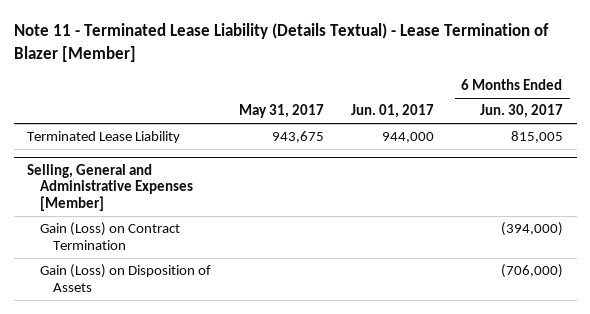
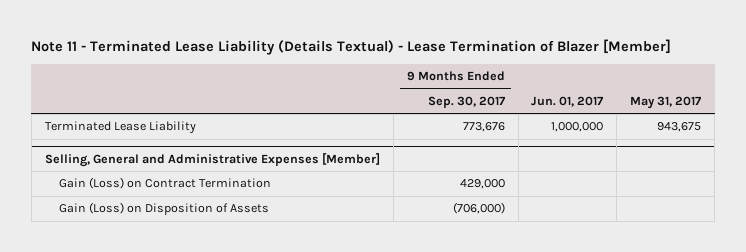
- | May 31, 2017 | Jun. 01, 2017 | 6 Months Ended Jun. 30, 2017
+ | 9 Months Ended Sep. 30, 2017 | Jun. 01, 2017 | May 31, 2017
- Terminated Lease Liability | 943,675 | 944,000 | 815,005
+ Terminated Lease Liability | 773,676 | 1,000,000 | 943,675

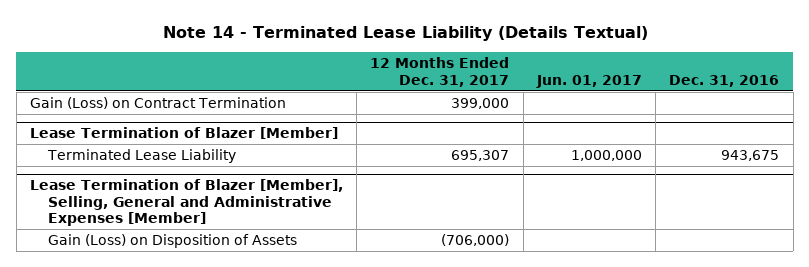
- Note 11 - Terminated Lease Liability (Details Textual) - Lease Termination of Blazer [Member]
+ Note 14 - Terminated Lease Liability (Details Textual)
- | 9 Months Ended Sep. 30, 2017 | Jun. 01, 2017 | May 31, 2017
+ | 12 Months Ended Dec. 31, 2017 | Jun. 01, 2017 | Dec. 31, 2016
- Terminated Lease Liability | 773,676 | 1,000,000 | 943,675
- Selling, General and Administrative Expenses [Member]
- Gain (Loss) on Contract Termination | 429,000 | |
- Gain (Loss) on Disposition of Assets | (706,000) | |
+ Gain (Loss) on Contract Termination | 399,000 | |
+ Lease Termination of Blazer [Member]
+ Terminated Lease Liability | 695,307 | 1,000,000 | 943,675
+ Lease Termination of Blazer [Member], Selling, General and Administrative Expenses [Member]
+ Gain (Loss) on Disposition of Assets | (706,000) | |

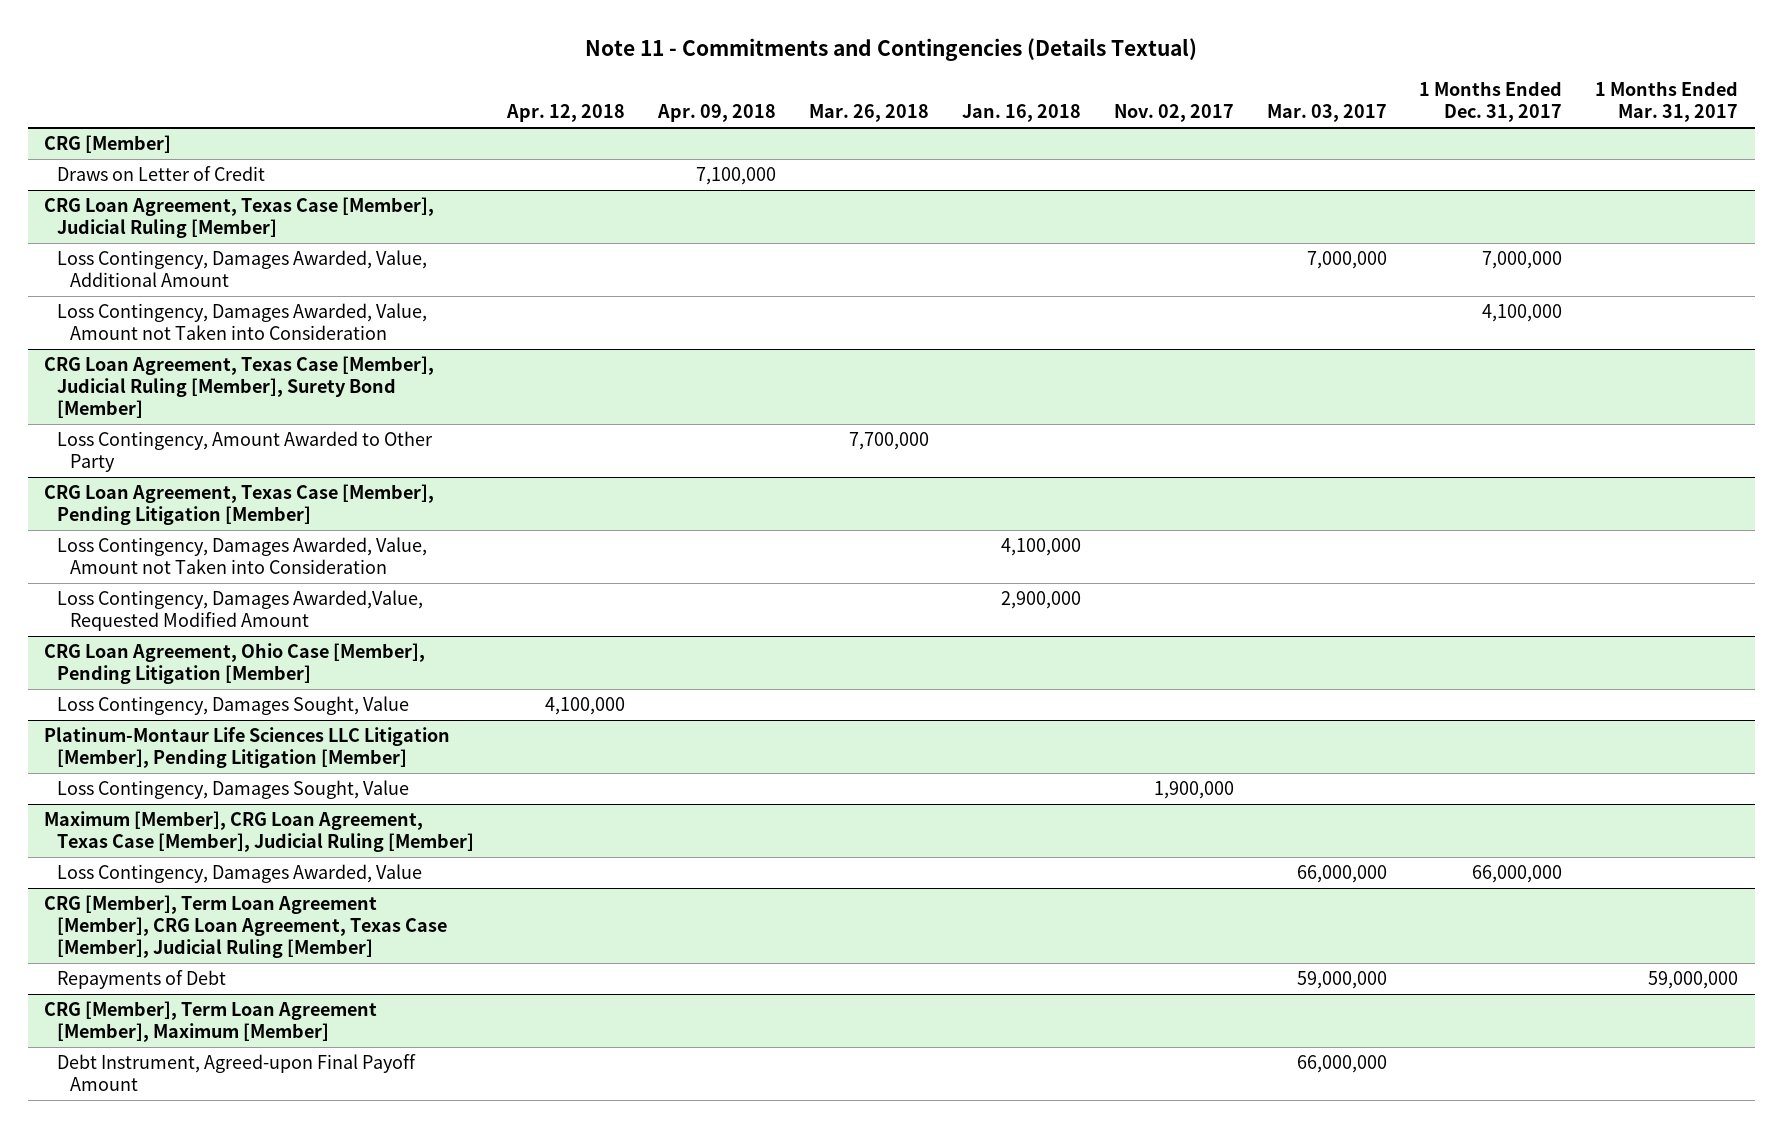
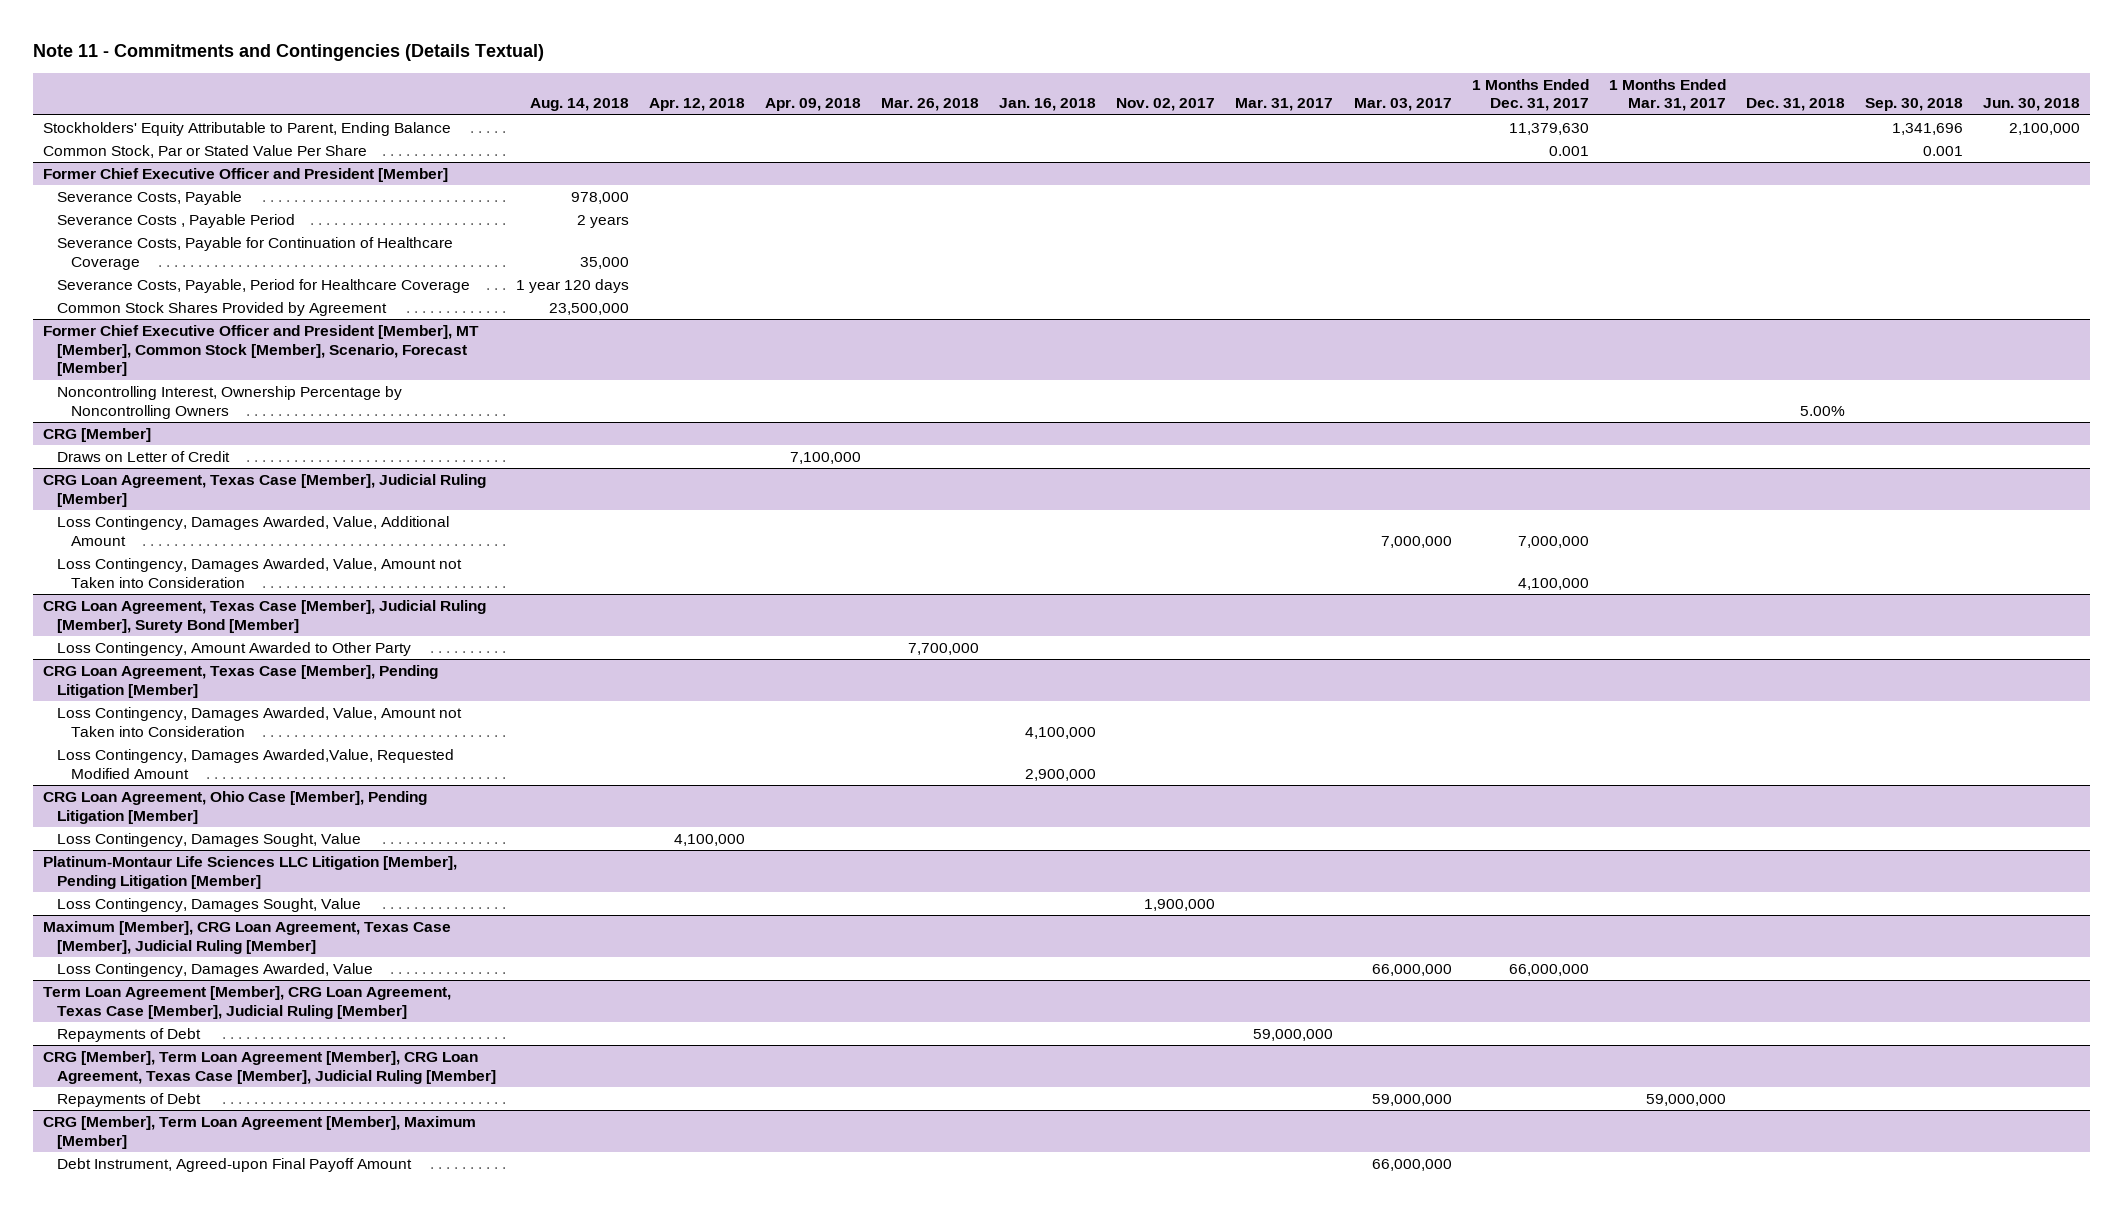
- | Apr. 12, 2018 | Apr. 09, 2018 | Mar. 26, 2018 | Jan. 16, 2018 | Nov. 02, 2017 | Mar. 03, 2017 | 1 Months Ended Dec. 31, 2017 | 1 Months Ended Mar. 31, 2017
+ | Aug. 14, 2018 | Apr. 12, 2018 | Apr. 09, 2018 | Mar. 26, 2018 | Jan. 16, 2018 | Nov. 02, 2017 | Mar. 31, 2017 | Mar. 03, 2017 | 1 Months Ended Dec. 31, 2017 | 1 Months Ended Mar. 31, 2017 | Dec. 31, 2018 | Sep. 30, 2018 | Jun. 30, 2018
+ Stockholders' Equity Attributable to Parent, Ending Balance | | | | | | | | | 11,379,630 | | | 1,341,696 | 2,100,000
+ Common Stock, Par or Stated Value Per Share | | | | | | | | | 0.001 | | | 0.001 |
+ Former Chief Executive Officer and President [Member]
+ Severance Costs, Payable | 978,000 | | | | | | | | | | | |
+ Severance Costs , Payable Period | 2 years | | | | | | | | | | | |
+ Severance Costs, Payable for Continuation of Healthcare Coverage | 35,000 | | | | | | | | | | | |
+ Severance Costs, Payable, Period for Healthcare Coverage | 1 year 120 days | | | | | | | | | | | |
+ Common Stock Shares Provided by Agreement | 23,500,000 | | | | | | | | | | | |
+ Former Chief Executive Officer and President [Member], MT [Member], Common Stock [Member], Scenario, Forecast [Member]
+ Noncontrolling Interest, Ownership Percentage by Noncontrolling Owners | | | | | | | | | | | 5.00% | |
+ Term Loan Agreement [Member], CRG Loan Agreement, Texas Case [Member], Judicial Ruling [Member]
+ Repayments of Debt | | | | | | | 59,000,000 | | | | | |

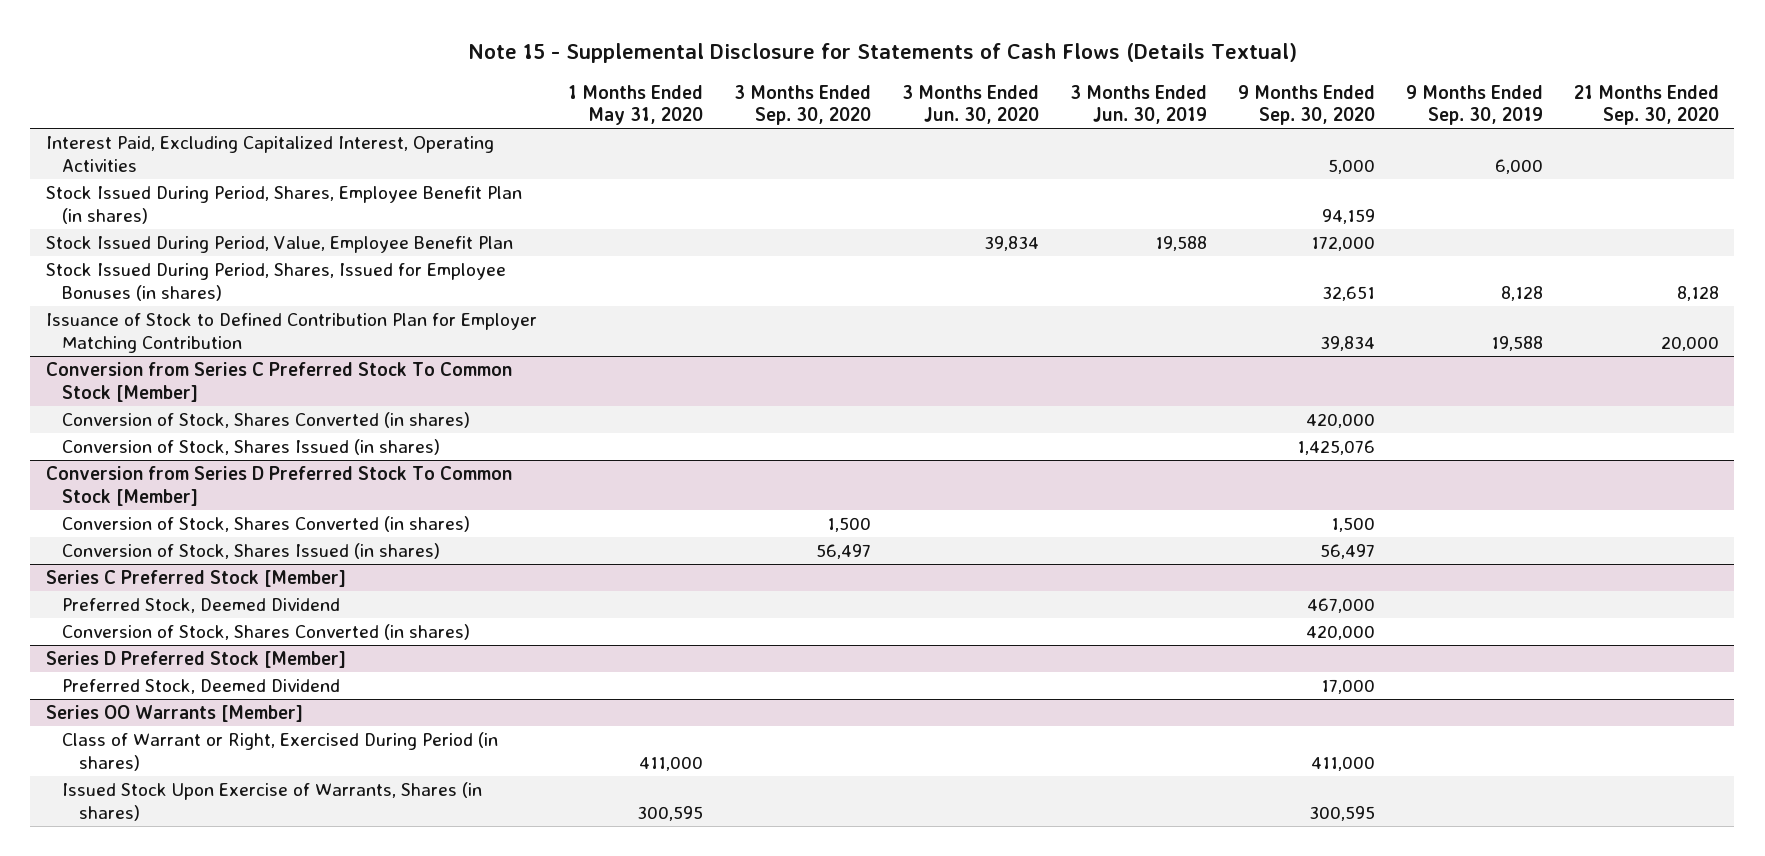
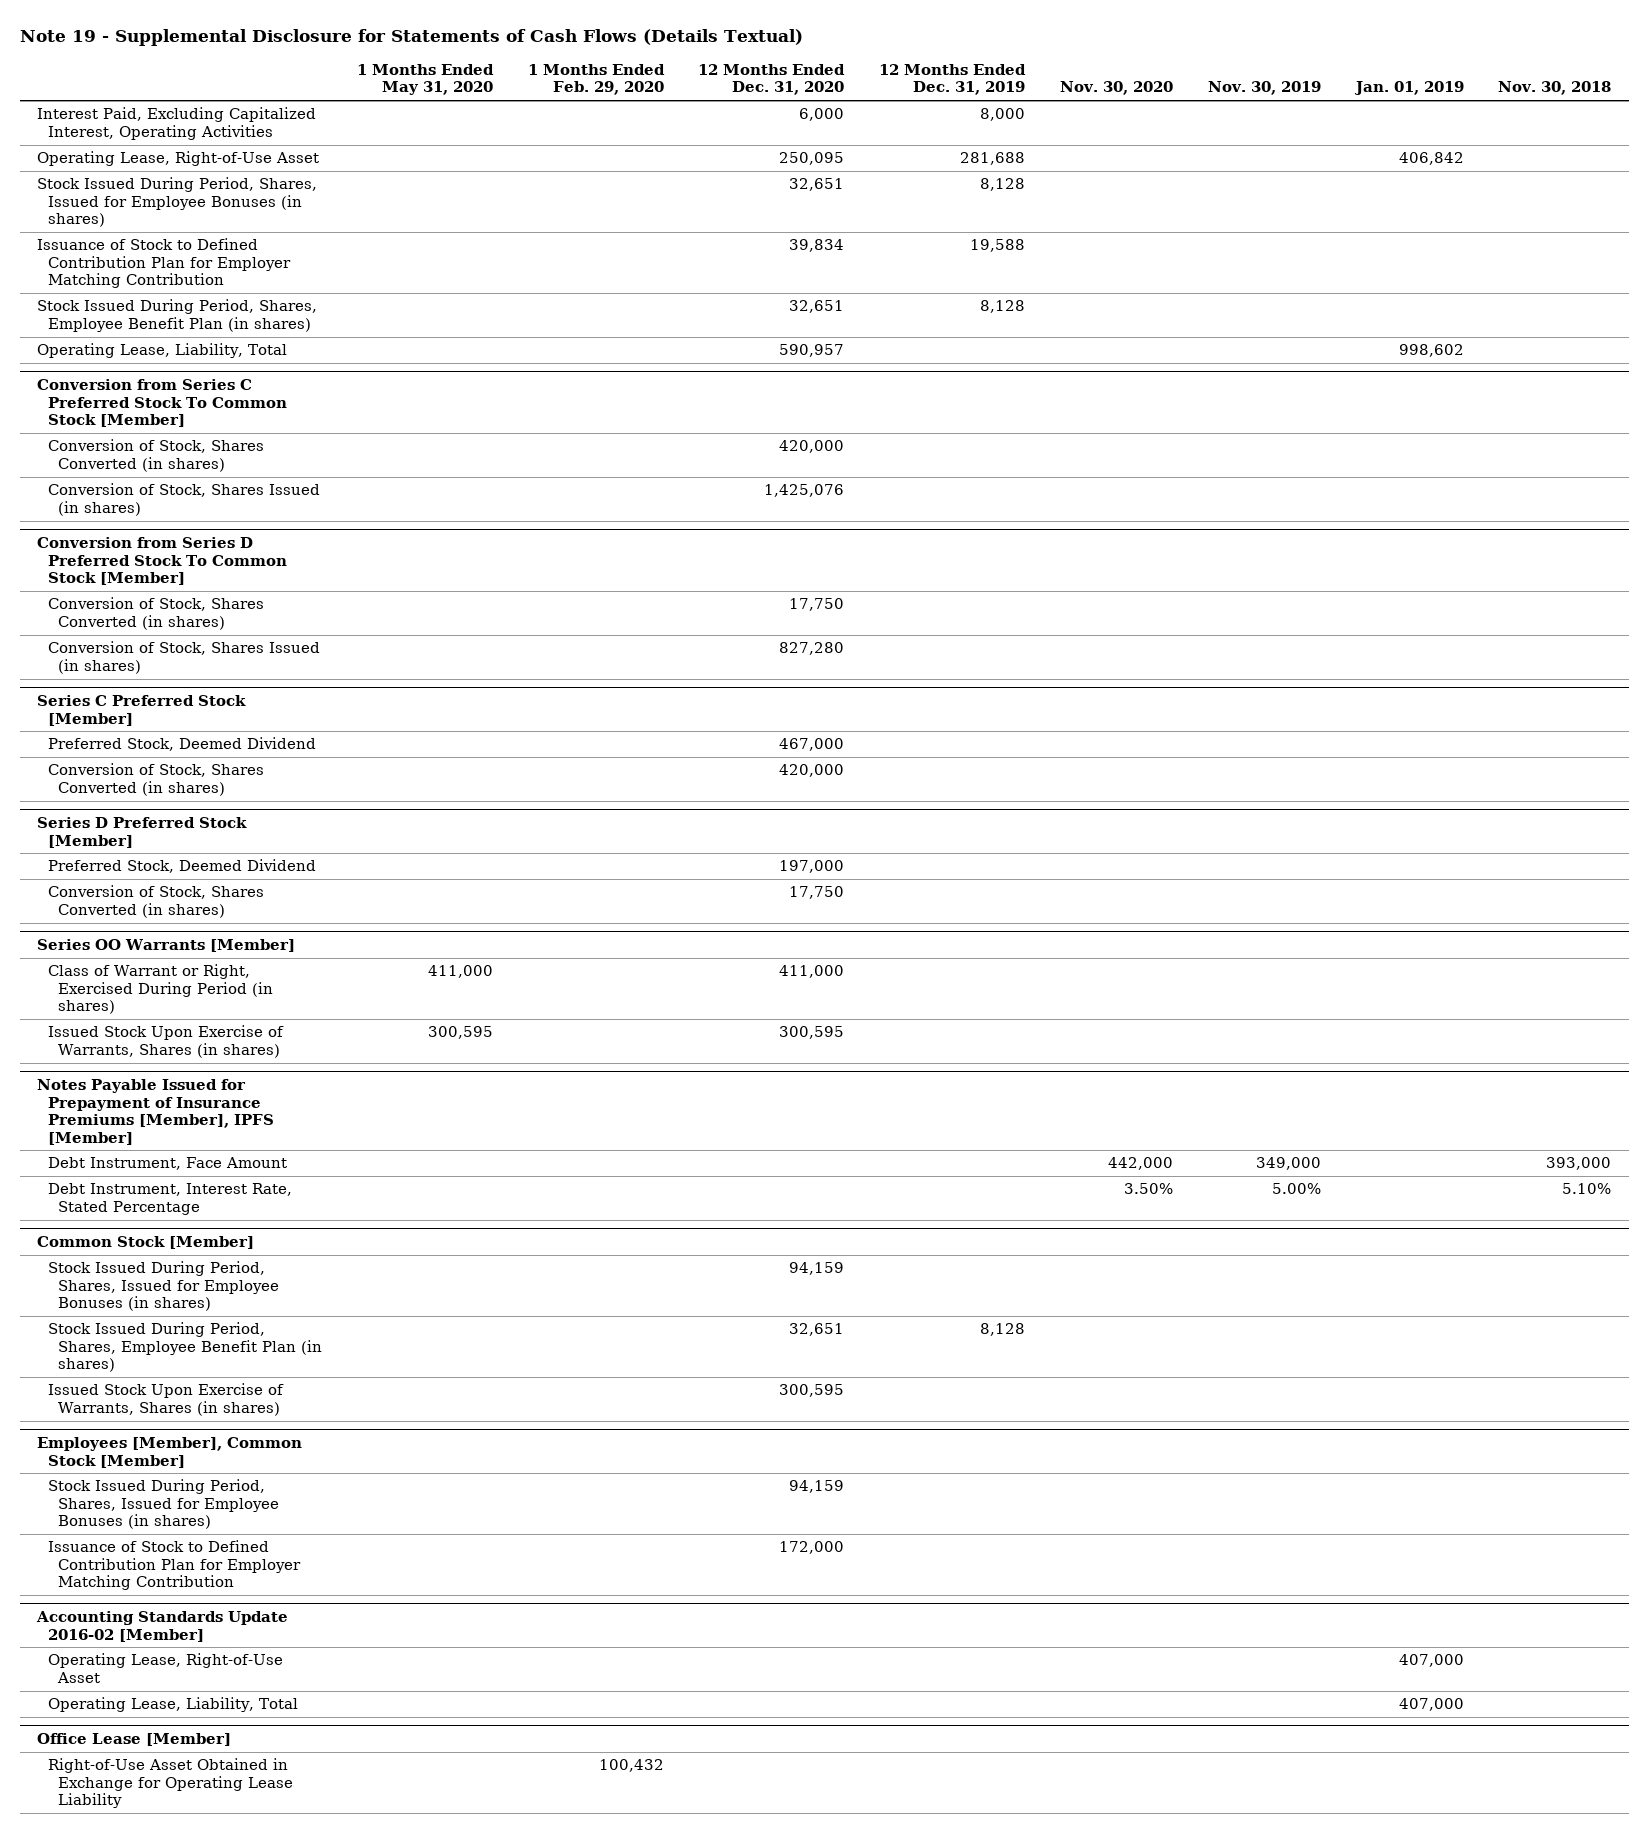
- Note 15 - Supplemental Disclosure for Statements of Cash Flows (Details Textual)
+ Note 19 - Supplemental Disclosure for Statements of Cash Flows (Details Textual)
- | 1 Months Ended May 31, 2020 | 3 Months Ended Sep. 30, 2020 | 3 Months Ended Jun. 30, 2020 | 3 Months Ended Jun. 30, 2019 | 9 Months Ended Sep. 30, 2020 | 9 Months Ended Sep. 30, 2019 | 21 Months Ended Sep. 30, 2020
+ | 1 Months Ended May 31, 2020 | 1 Months Ended Feb. 29, 2020 | 12 Months Ended Dec. 31, 2020 | 12 Months Ended Dec. 31, 2019 | Nov. 30, 2020 | Nov. 30, 2019 | Jan. 01, 2019 | Nov. 30, 2018
- Stock Issued During Period, Value, Employee Benefit Plan | | | 39,834 | 19,588 | 172,000 | |
+ Operating Lease, Right-of-Use Asset | | | 250,095 | 281,688 | | | 406,842 |
moved down: Stock Issued During Period, Shares, Employee Benefit Plan (in shares) | | | 32,651 | 8,128 | | | |
+ Operating Lease, Liability, Total | | | 590,957 | | | | 998,602 |
@ Series D Preferred Stock [Member]
+ Conversion of Stock, Shares Converted (in shares) | | | 17,750 | | | | |
+ Notes Payable Issued for Prepayment of Insurance Premiums [Member], IPFS [Member]
+ Debt Instrument, Face Amount | | | | | 442,000 | 349,000 | | 393,000
+ Debt Instrument, Interest Rate, Stated Percentage | | | | | 3.50% | 5.00% | | 5.10%
+ Common Stock [Member]
+ Stock Issued During Period, Shares, Issued for Employee Bonuses (in shares) | | | 94,159 | | | | |
+ Stock Issued During Period, Shares, Employee Benefit Plan (in shares) | | | 32,651 | 8,128 | | | |
+ Issued Stock Upon Exercise of Warrants, Shares (in shares) | | | 300,595 | | | | |
+ Employees [Member], Common Stock [Member]
+ Stock Issued During Period, Shares, Issued for Employee Bonuses (in shares) | | | 94,159 | | | | |
+ Issuance of Stock to Defined Contribution Plan for Employer Matching Contribution | | | 172,000 | | | | |
+ Accounting Standards Update 2016-02 [Member]
+ Operating Lease, Right-of-Use Asset | | | | | | | 407,000 |
+ Operating Lease, Liability, Total | | | | | | | 407,000 |
+ Office Lease [Member]
+ Right-of-Use Asset Obtained in Exchange for Operating Lease Liability | | 100,432 | | | | | |

